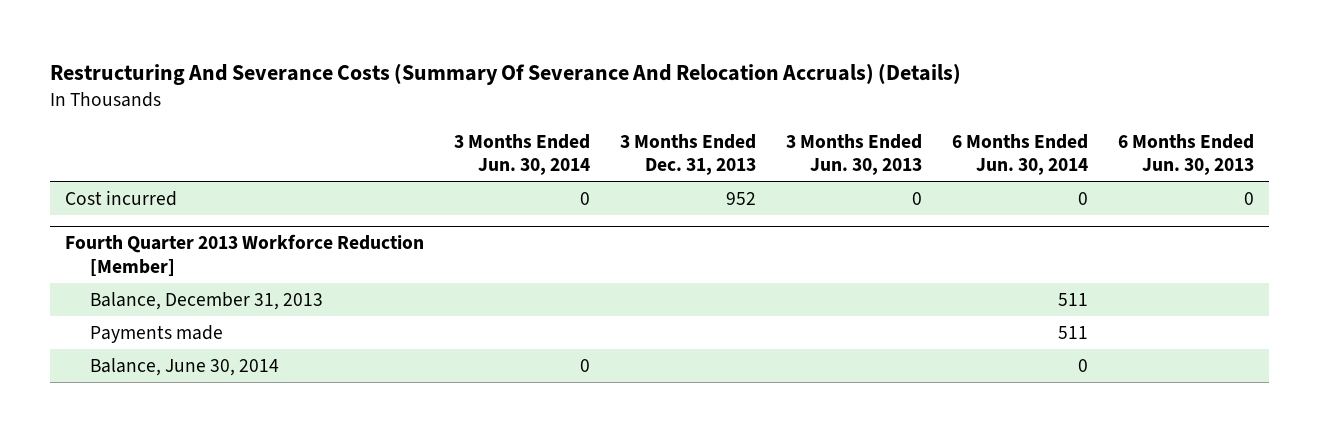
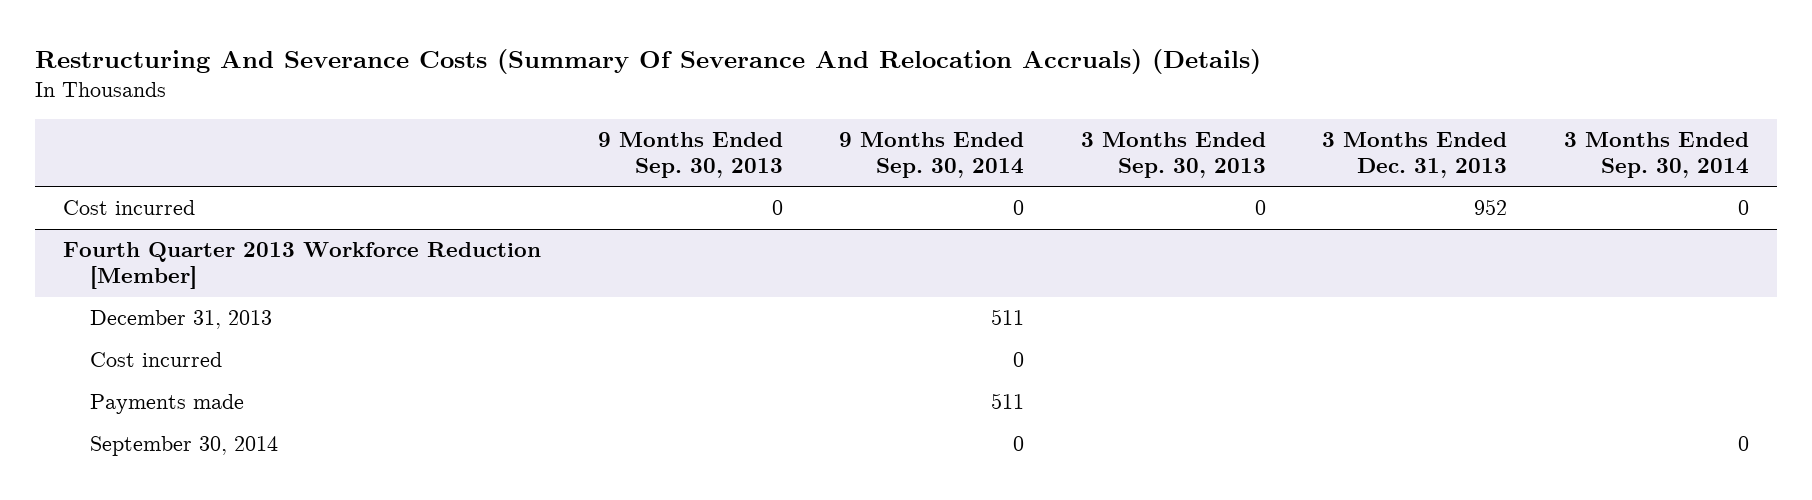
- | 3 Months Ended Jun. 30, 2014 | 3 Months Ended Dec. 31, 2013 | 3 Months Ended Jun. 30, 2013 | 6 Months Ended Jun. 30, 2014 | 6 Months Ended Jun. 30, 2013
+ | 9 Months Ended Sep. 30, 2013 | 9 Months Ended Sep. 30, 2014 | 3 Months Ended Sep. 30, 2013 | 3 Months Ended Dec. 31, 2013 | 3 Months Ended Sep. 30, 2014
@ Fourth Quarter 2013 Workforce Reduction [Member]
- Balance, December 31, 2013 | | | | 511 |
+ December 31, 2013 | | 511 | | |
+ Cost incurred | | 0 | | |
- Balance, June 30, 2014 | 0 | | | 0 |
+ September 30, 2014 | | 0 | | | 0

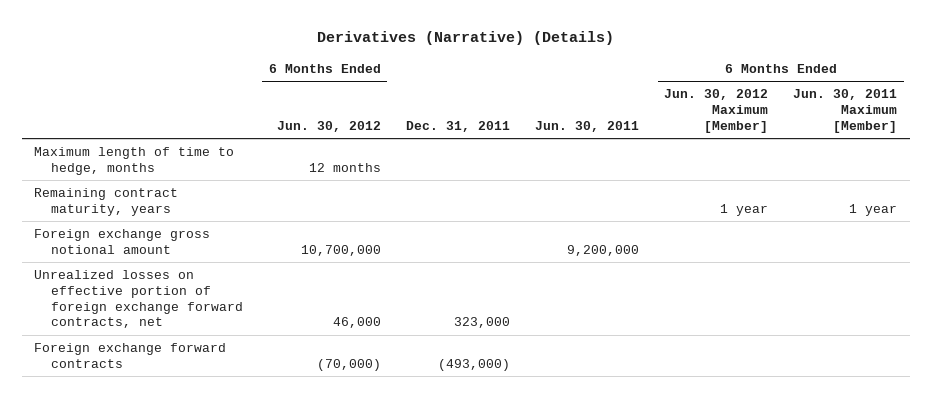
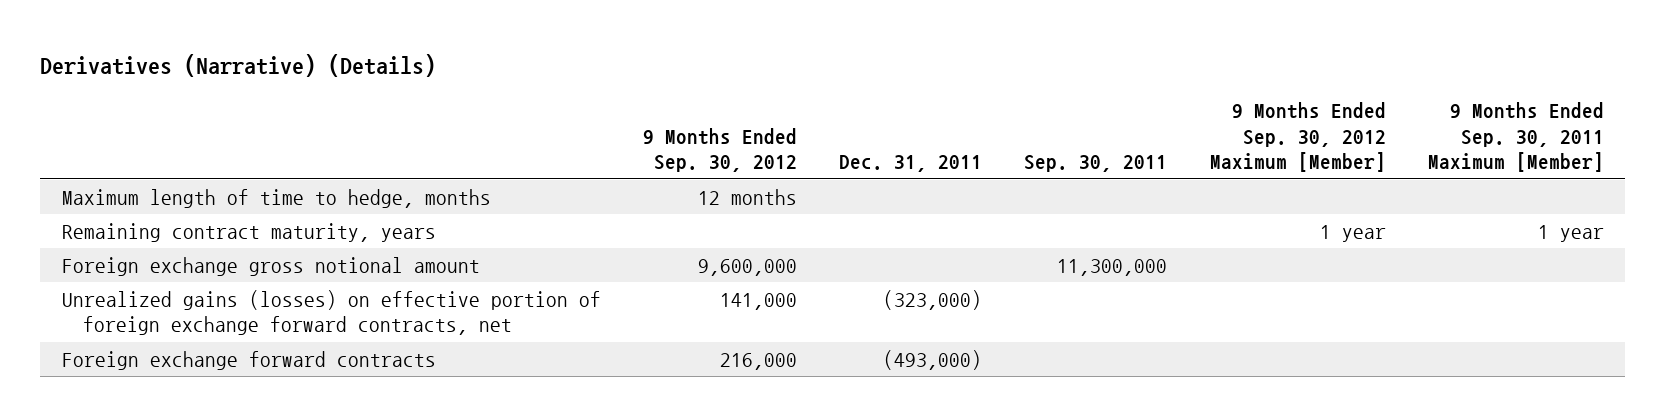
- | 6 Months Ended Jun. 30, 2012 | Dec. 31, 2011 | Jun. 30, 2011 | 6 Months Ended Jun. 30, 2012 Maximum [Member] | 6 Months Ended Jun. 30, 2011 Maximum [Member]
+ | 9 Months Ended Sep. 30, 2012 | Dec. 31, 2011 | Sep. 30, 2011 | 9 Months Ended Sep. 30, 2012 Maximum [Member] | 9 Months Ended Sep. 30, 2011 Maximum [Member]
- Unrealized losses on effective portion of foreign exchange forward contracts, net | 46,000 | 323,000 | | |
+ Unrealized gains (losses) on effective portion of foreign exchange forward contracts, net | 141,000 | (323,000) | | |

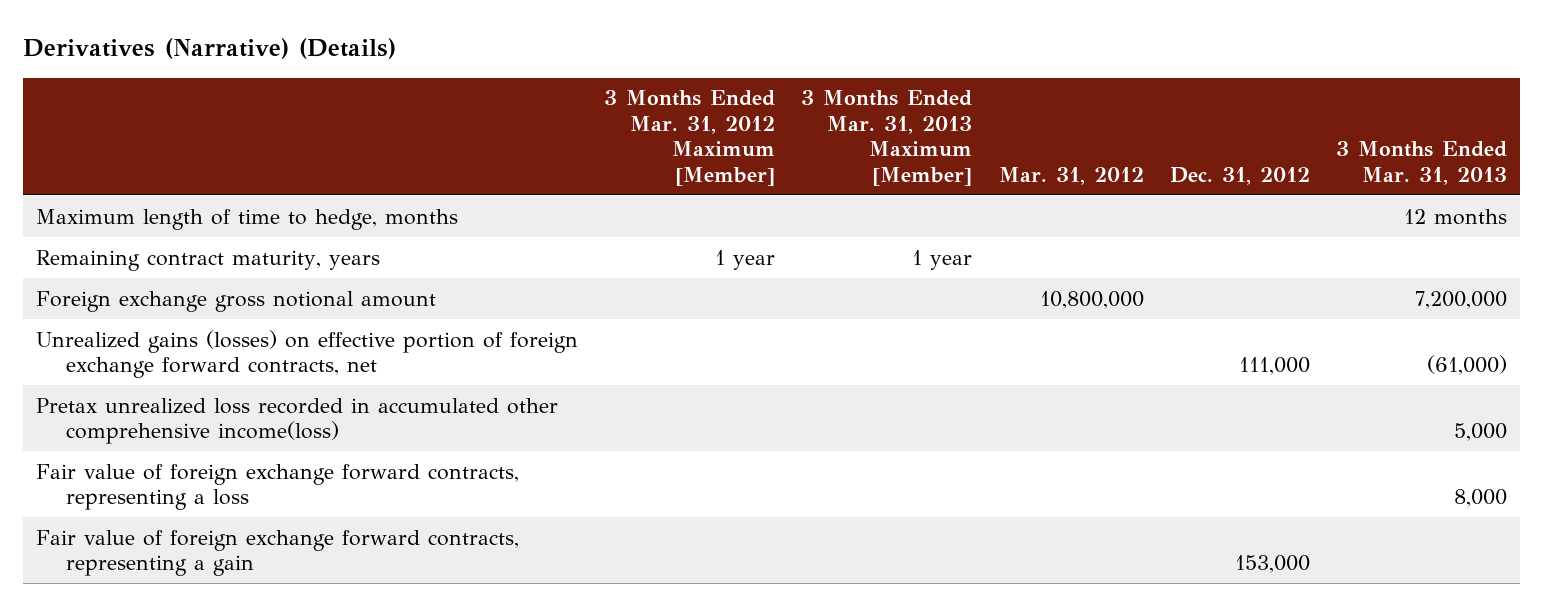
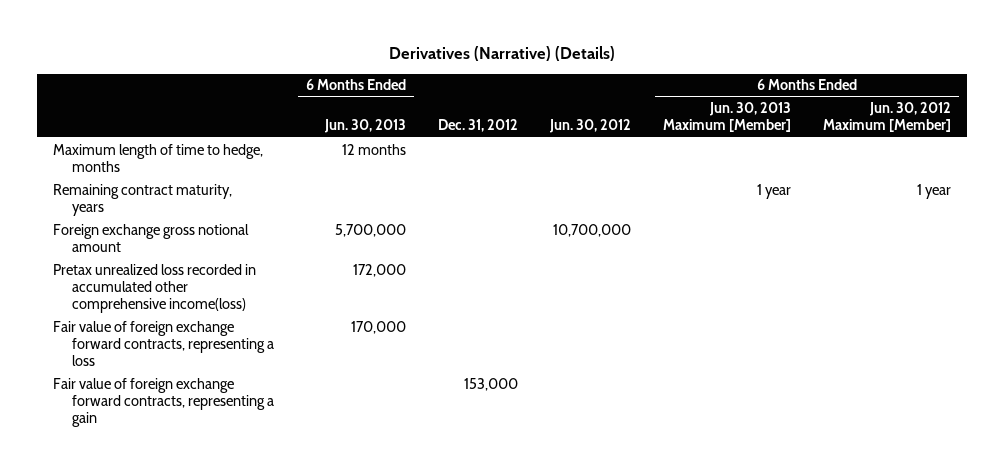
- | 3 Months Ended Mar. 31, 2012 Maximum [Member] | 3 Months Ended Mar. 31, 2013 Maximum [Member] | Mar. 31, 2012 | Dec. 31, 2012 | 3 Months Ended Mar. 31, 2013
+ | 6 Months Ended Jun. 30, 2013 | Dec. 31, 2012 | Jun. 30, 2012 | 6 Months Ended Jun. 30, 2013 Maximum [Member] | 6 Months Ended Jun. 30, 2012 Maximum [Member]
- Unrealized gains (losses) on effective portion of foreign exchange forward contracts, net | | | | 111,000 | (61,000)

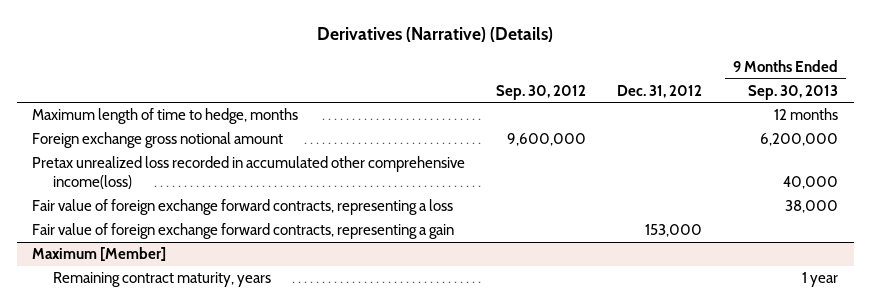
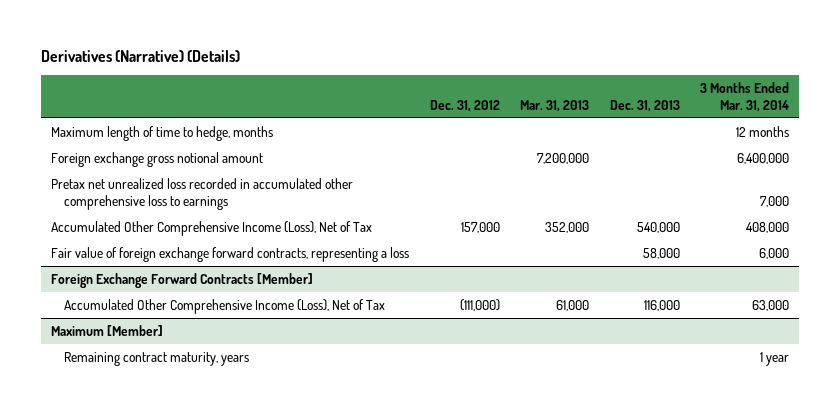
- | Sep. 30, 2012 | Dec. 31, 2012 | 9 Months Ended Sep. 30, 2013
+ | Dec. 31, 2012 | Mar. 31, 2013 | Dec. 31, 2013 | 3 Months Ended Mar. 31, 2014
- Pretax unrealized loss recorded in accumulated other comprehensive income(loss) | | | 40,000
+ Pretax net unrealized loss recorded in accumulated other comprehensive loss to earnings | | | | 7,000
+ Accumulated Other Comprehensive Income (Loss), Net of Tax | 157,000 | 352,000 | 540,000 | 408,000
- Fair value of foreign exchange forward contracts, representing a gain | | 153,000 |
+ Foreign Exchange Forward Contracts [Member]
+ Accumulated Other Comprehensive Income (Loss), Net of Tax | (111,000) | 61,000 | 116,000 | 63,000

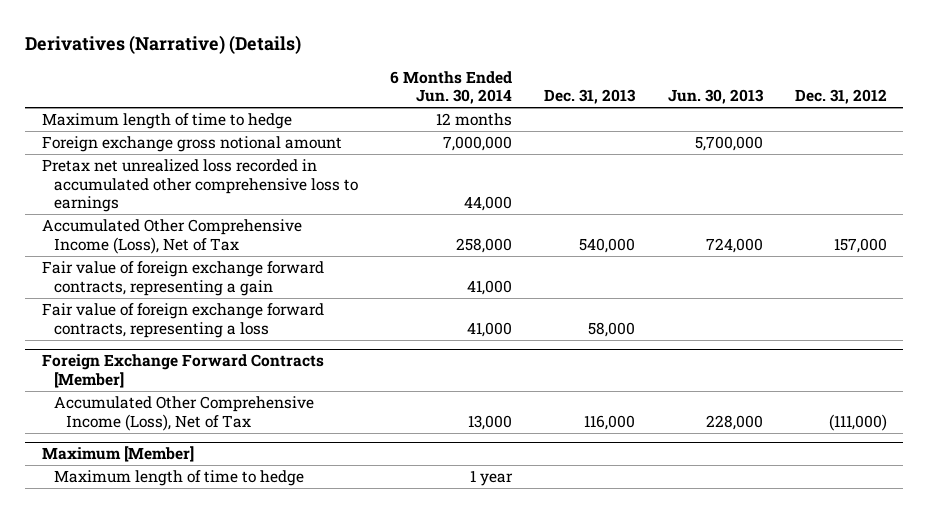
- | Dec. 31, 2012 | Mar. 31, 2013 | Dec. 31, 2013 | 3 Months Ended Mar. 31, 2014
+ | 6 Months Ended Jun. 30, 2014 | Dec. 31, 2013 | Jun. 30, 2013 | Dec. 31, 2012
- Maximum length of time to hedge, months | | | | 12 months
+ Maximum length of time to hedge | 12 months | | |
+ Fair value of foreign exchange forward contracts, representing a gain | 41,000 | | |
@ Maximum [Member]
- Remaining contract maturity, years | | | | 1 year
+ Maximum length of time to hedge | 1 year | | |

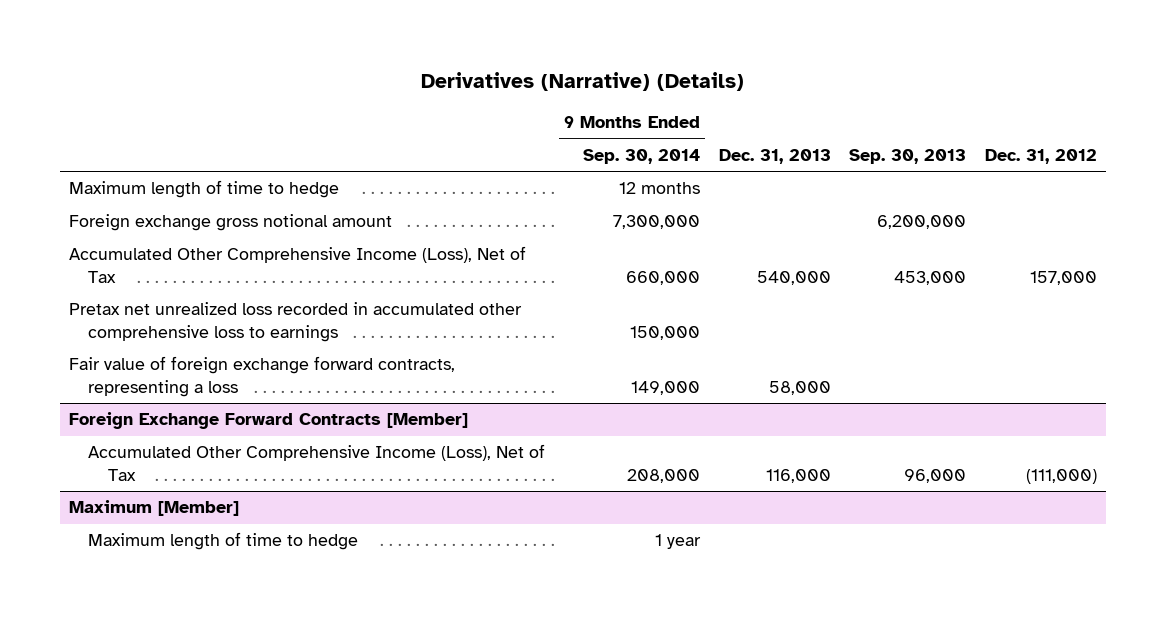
- | 6 Months Ended Jun. 30, 2014 | Dec. 31, 2013 | Jun. 30, 2013 | Dec. 31, 2012
+ | 9 Months Ended Sep. 30, 2014 | Dec. 31, 2013 | Sep. 30, 2013 | Dec. 31, 2012
- Fair value of foreign exchange forward contracts, representing a gain | 41,000 | | |
moved down: Pretax net unrealized loss recorded in accumulated other comprehensive loss to earnings | 150,000 | | |

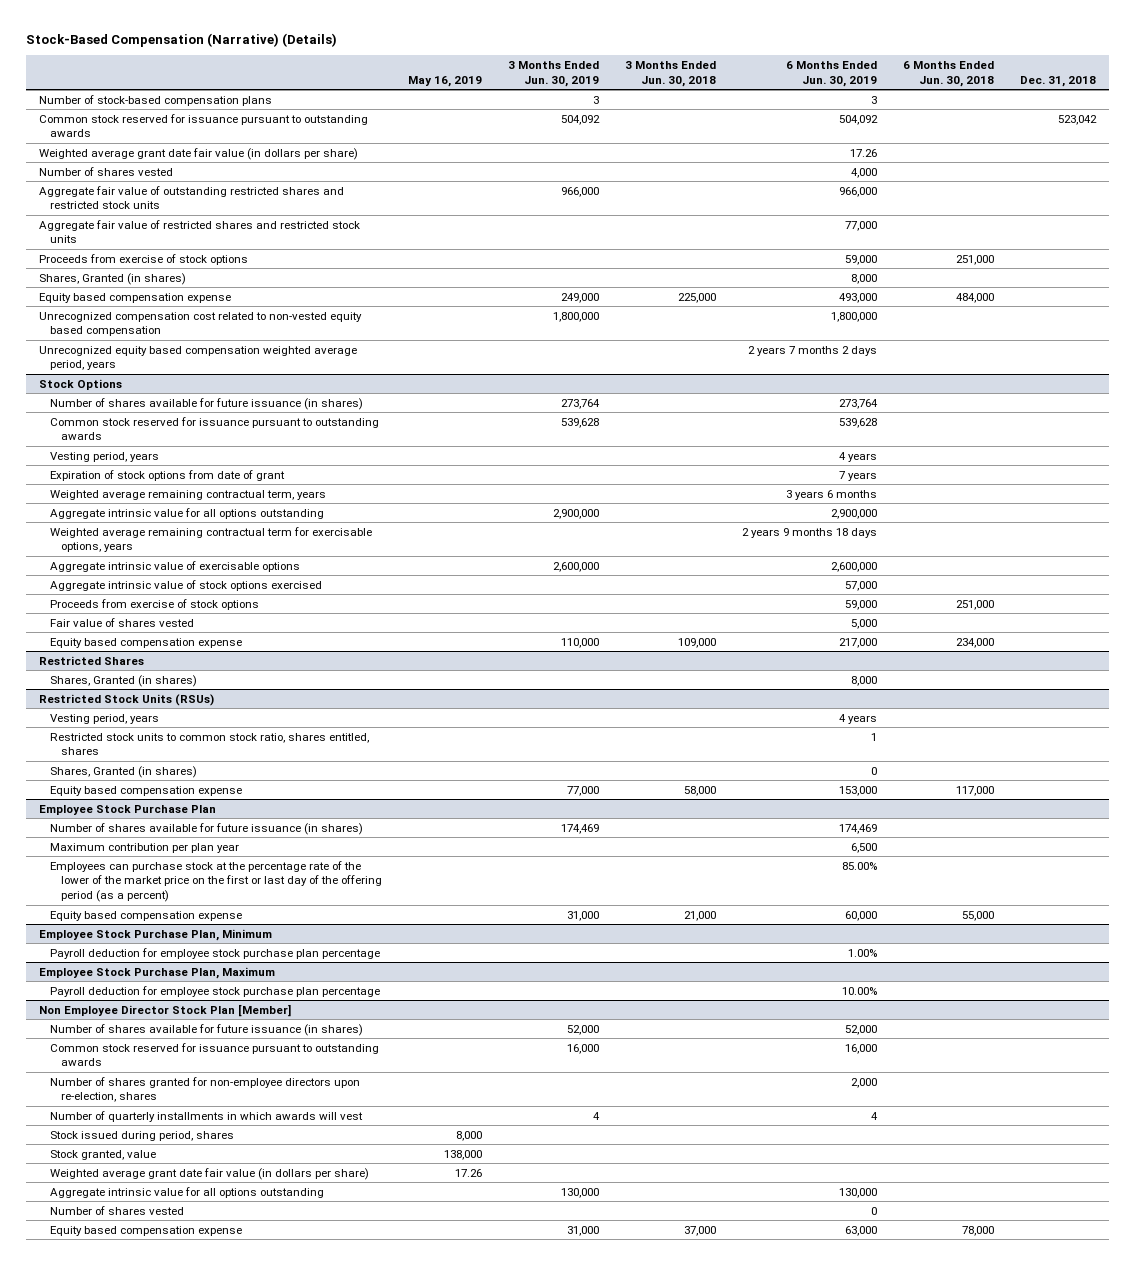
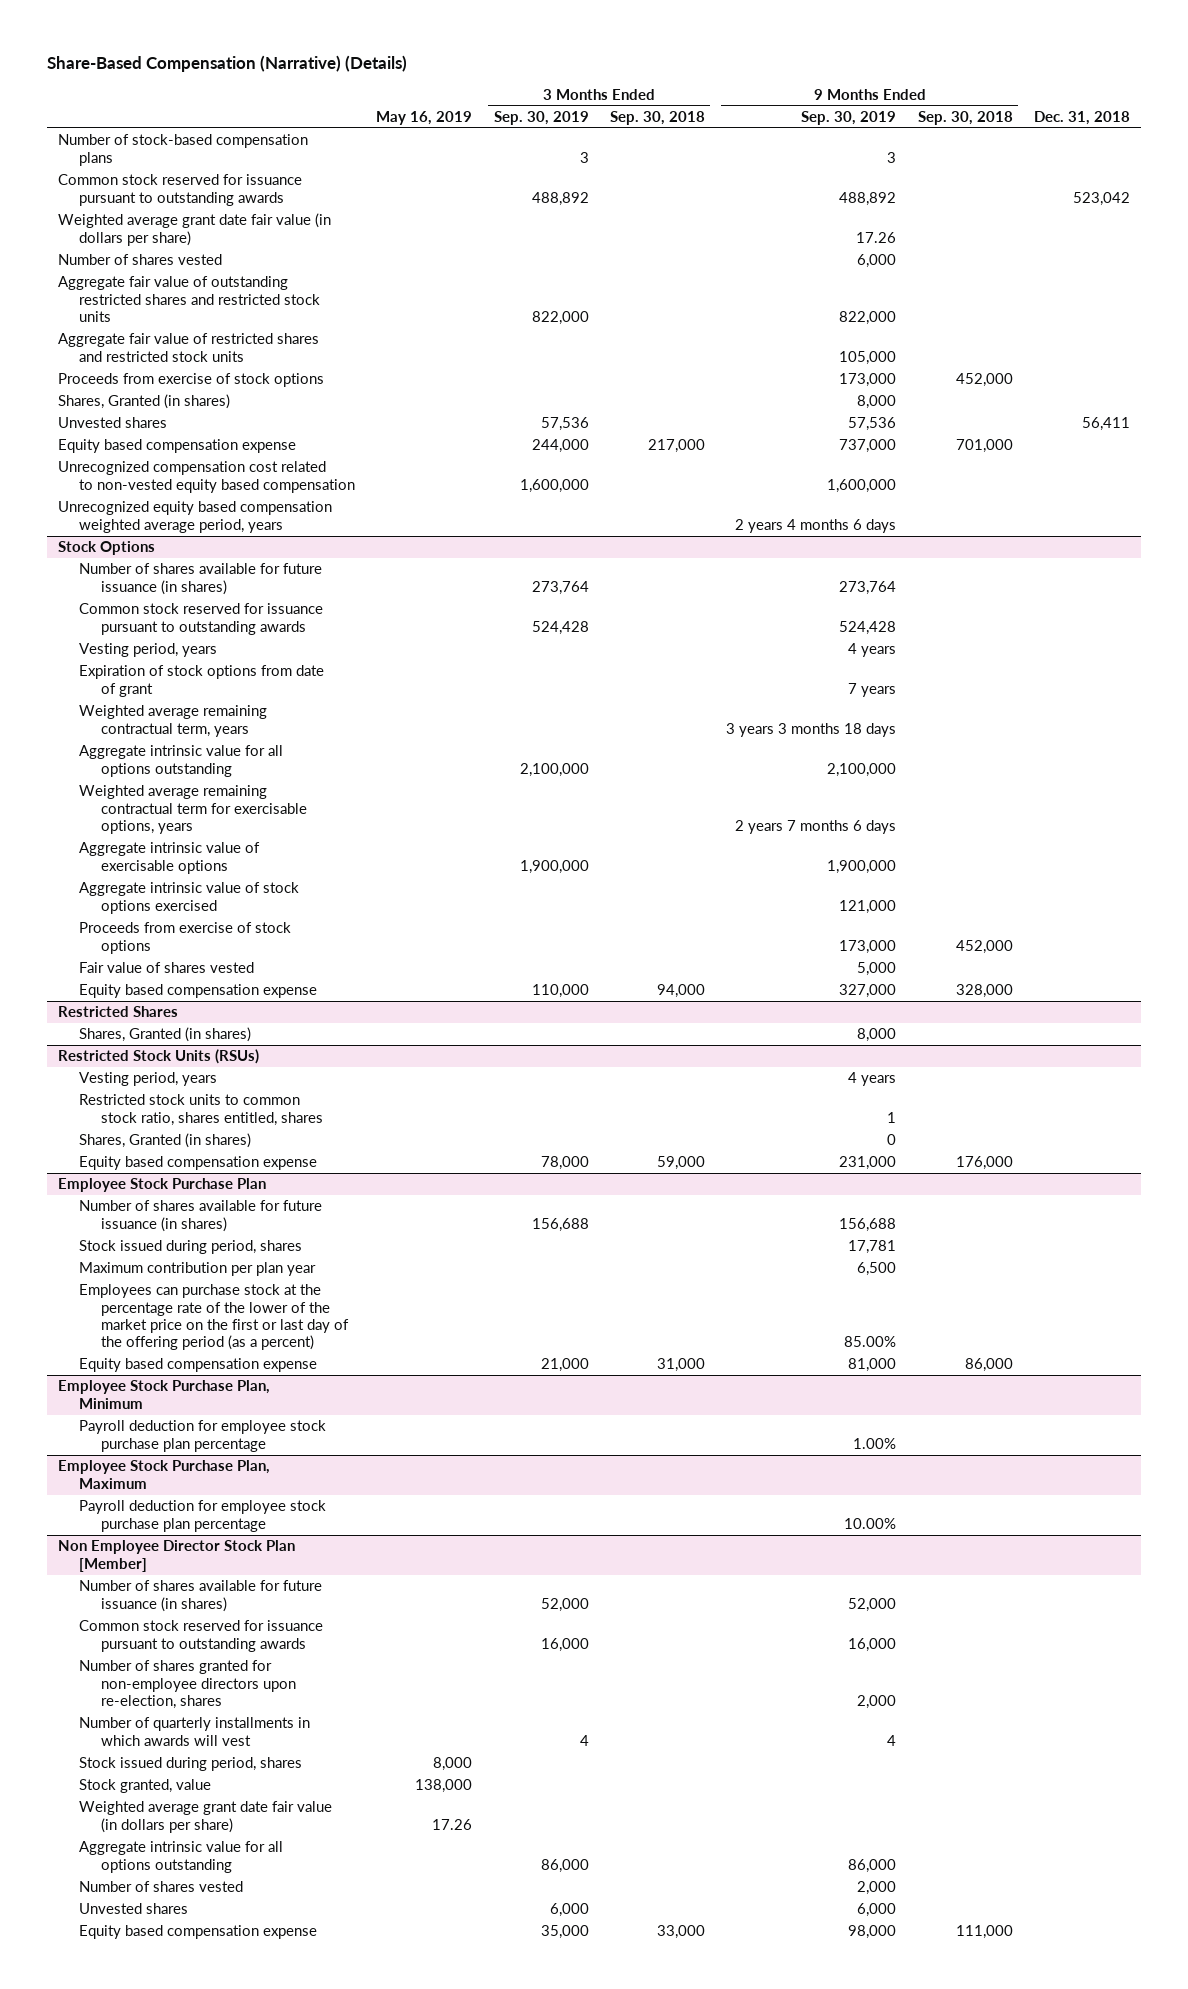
- Stock-Based Compensation (Narrative) (Details)
+ Share-Based Compensation (Narrative) (Details)
- | May 16, 2019 | 3 Months Ended Jun. 30, 2019 | 3 Months Ended Jun. 30, 2018 | 6 Months Ended Jun. 30, 2019 | 6 Months Ended Jun. 30, 2018 | Dec. 31, 2018
+ | May 16, 2019 | 3 Months Ended Sep. 30, 2019 | 3 Months Ended Sep. 30, 2018 | 9 Months Ended Sep. 30, 2019 | 9 Months Ended Sep. 30, 2018 | Dec. 31, 2018
+ Unvested shares | | 57,536 | | 57,536 | | 56,411
@ Employee Stock Purchase Plan
+ Stock issued during period, shares | | | | 17,781 | |
@ Non Employee Director Stock Plan [Member]
+ Unvested shares | | 6,000 | | 6,000 | |

